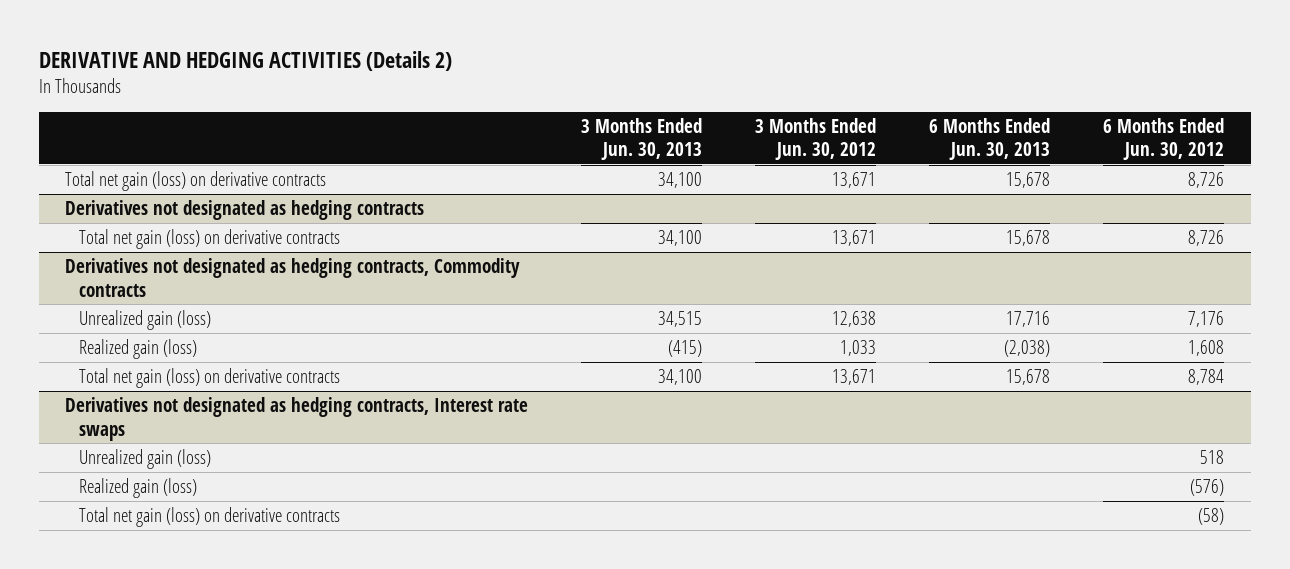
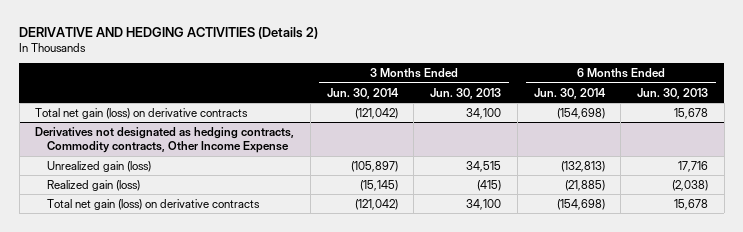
- | 3 Months Ended Jun. 30, 2013 | 3 Months Ended Jun. 30, 2012 | 6 Months Ended Jun. 30, 2013 | 6 Months Ended Jun. 30, 2012
+ | 3 Months Ended Jun. 30, 2014 | 3 Months Ended Jun. 30, 2013 | 6 Months Ended Jun. 30, 2014 | 6 Months Ended Jun. 30, 2013
- Derivatives not designated as hedging contracts
- Total net gain (loss) on derivative contracts | 34,100 | 13,671 | 15,678 | 8,726
- Derivatives not designated as hedging contracts, Commodity contracts
+ Derivatives not designated as hedging contracts, Commodity contracts, Other Income Expense
- Derivatives not designated as hedging contracts, Interest rate swaps
- Unrealized gain (loss) | | | | 518
- Realized gain (loss) | | | | (576)
- Total net gain (loss) on derivative contracts | | | | (58)

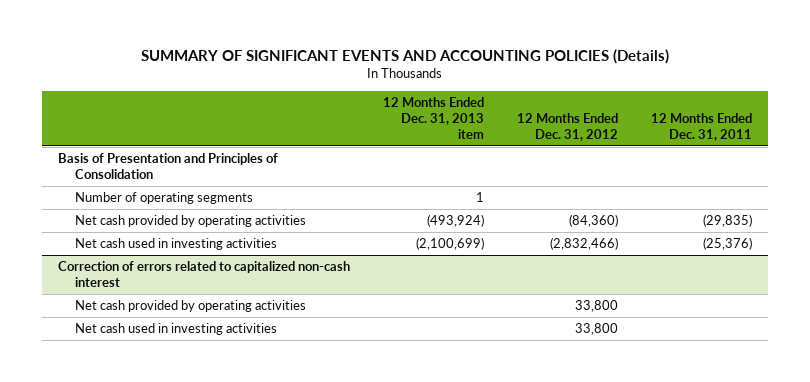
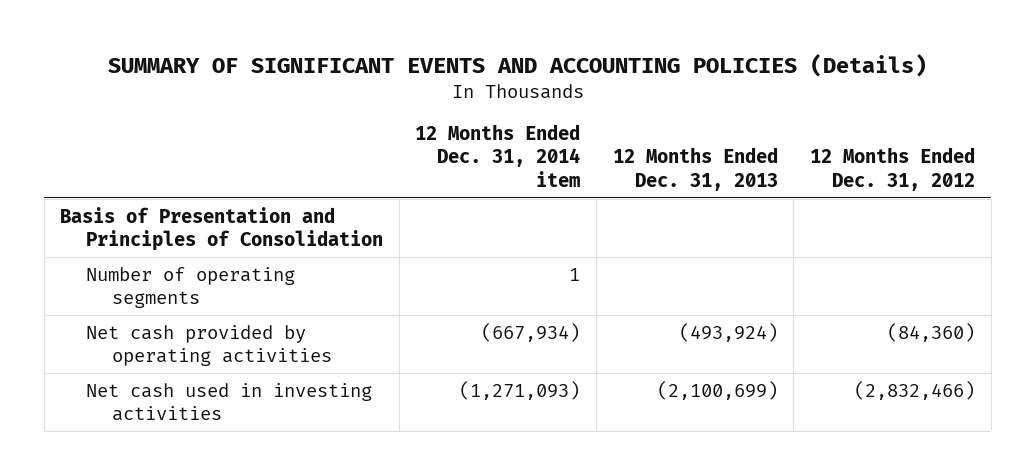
- | 12 Months Ended Dec. 31, 2013 item | 12 Months Ended Dec. 31, 2012 | 12 Months Ended Dec. 31, 2011
+ | 12 Months Ended Dec. 31, 2014 item | 12 Months Ended Dec. 31, 2013 | 12 Months Ended Dec. 31, 2012
- Correction of errors related to capitalized non-cash interest
- Net cash provided by operating activities | | 33,800 |
- Net cash used in investing activities | | 33,800 |

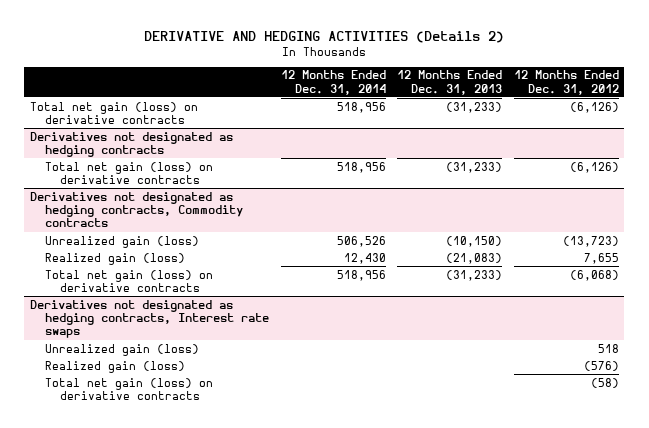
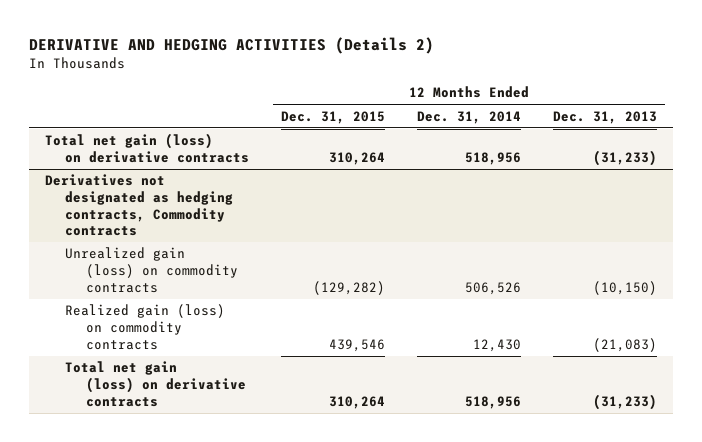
- | 12 Months Ended Dec. 31, 2014 | 12 Months Ended Dec. 31, 2013 | 12 Months Ended Dec. 31, 2012
+ | 12 Months Ended Dec. 31, 2015 | 12 Months Ended Dec. 31, 2014 | 12 Months Ended Dec. 31, 2013
- Derivatives not designated as hedging contracts
- Total net gain (loss) on derivative contracts | 518,956 | (31,233) | (6,126)
@ Derivatives not designated as hedging contracts, Commodity contracts
- Unrealized gain (loss) | 506,526 | (10,150) | (13,723)
- Realized gain (loss) | 12,430 | (21,083) | 7,655
+ Unrealized gain (loss) on commodity contracts | (129,282) | 506,526 | (10,150)
+ Realized gain (loss) on commodity contracts | 439,546 | 12,430 | (21,083)
- Derivatives not designated as hedging contracts, Interest rate swaps
- Unrealized gain (loss) | | | 518
- Realized gain (loss) | | | (576)
- Total net gain (loss) on derivative contracts | | | (58)

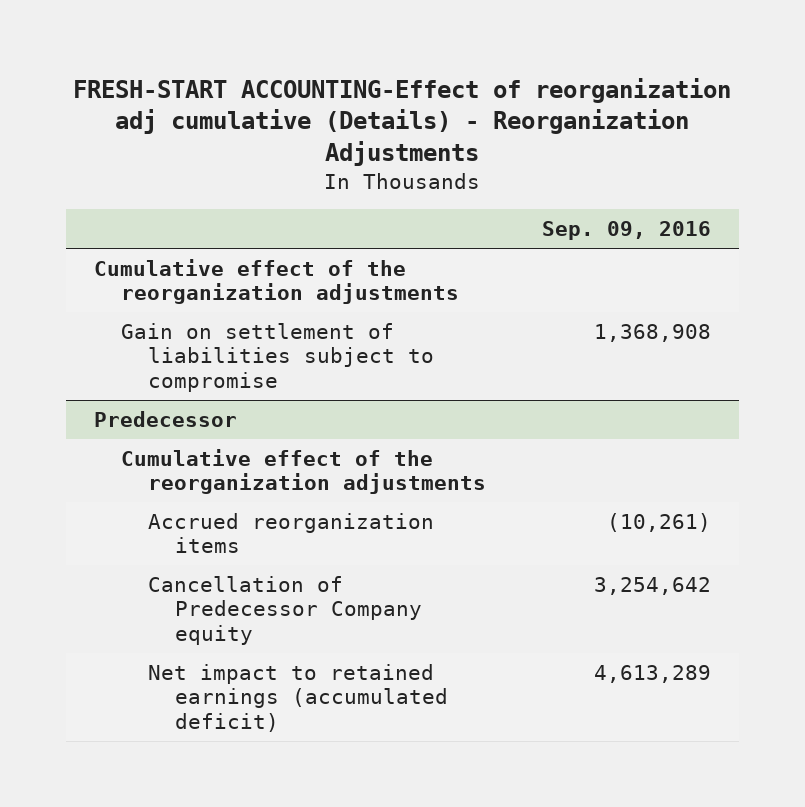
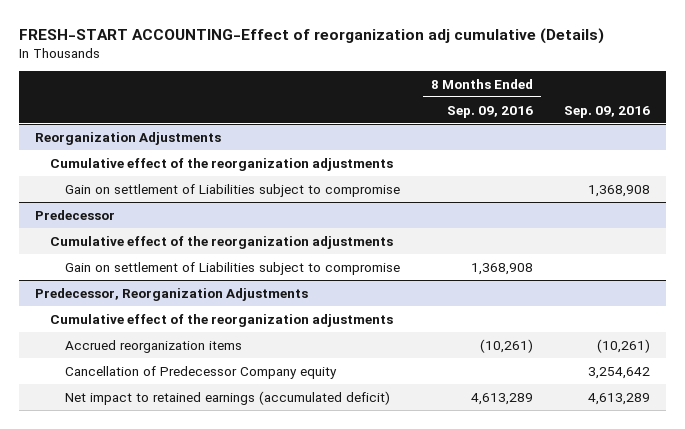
- FRESH-START ACCOUNTING-Effect of reorganization adj cumulative (Details) - Reorganization Adjustments
+ FRESH-START ACCOUNTING-Effect of reorganization adj cumulative (Details)
- | Sep. 09, 2016
+ | 8 Months Ended Sep. 09, 2016 | Sep. 09, 2016
+ Reorganization Adjustments
- Gain on settlement of liabilities subject to compromise | 1,368,908
+ Gain on settlement of Liabilities subject to compromise | | 1,368,908
@ Predecessor
+ Gain on settlement of Liabilities subject to compromise | 1,368,908 |
+ Predecessor, Reorganization Adjustments
+ Cumulative effect of the reorganization adjustments

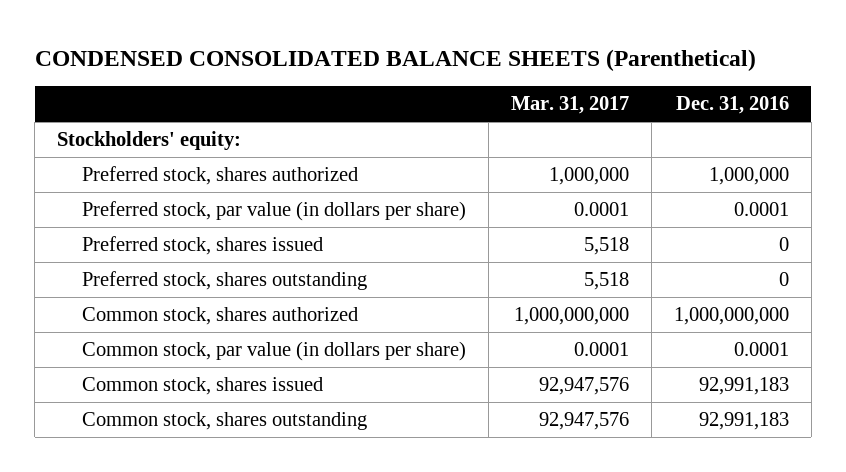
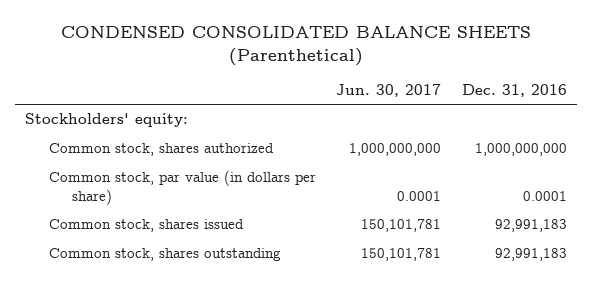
- | Mar. 31, 2017 | Dec. 31, 2016
+ | Jun. 30, 2017 | Dec. 31, 2016
- Preferred stock, shares authorized | 1,000,000 | 1,000,000
- Preferred stock, par value (in dollars per share) | 0.0001 | 0.0001
- Preferred stock, shares issued | 5,518 | 0
- Preferred stock, shares outstanding | 5,518 | 0

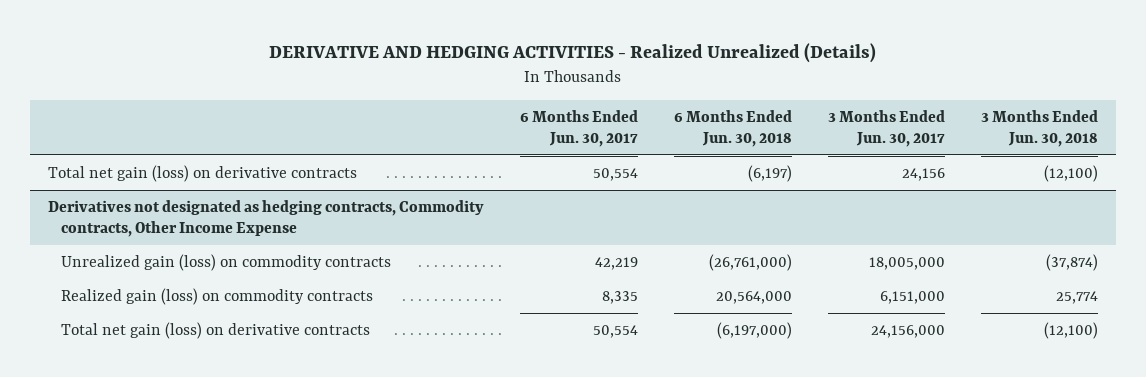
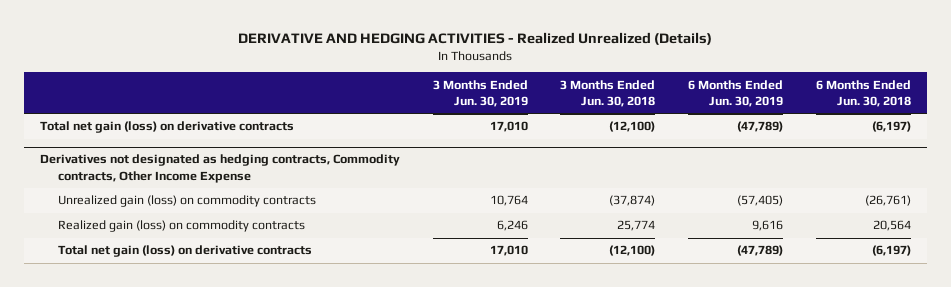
- | 6 Months Ended Jun. 30, 2017 | 6 Months Ended Jun. 30, 2018 | 3 Months Ended Jun. 30, 2017 | 3 Months Ended Jun. 30, 2018
+ | 3 Months Ended Jun. 30, 2019 | 3 Months Ended Jun. 30, 2018 | 6 Months Ended Jun. 30, 2019 | 6 Months Ended Jun. 30, 2018
@ Derivatives not designated as hedging contracts, Commodity contracts, Other Income Expense
- Unrealized gain (loss) on commodity contracts | 42,219 | (26,761,000) | 18,005,000 | (37,874)
- Realized gain (loss) on commodity contracts | 8,335 | 20,564,000 | 6,151,000 | 25,774
- Total net gain (loss) on derivative contracts | 50,554 | (6,197,000) | 24,156,000 | (12,100)
+ Unrealized gain (loss) on commodity contracts | 10,764 | (37,874) | (57,405) | (26,761)
+ Realized gain (loss) on commodity contracts | 6,246 | 25,774 | 9,616 | 20,564
+ Total net gain (loss) on derivative contracts | 17,010 | (12,100) | (47,789) | (6,197)

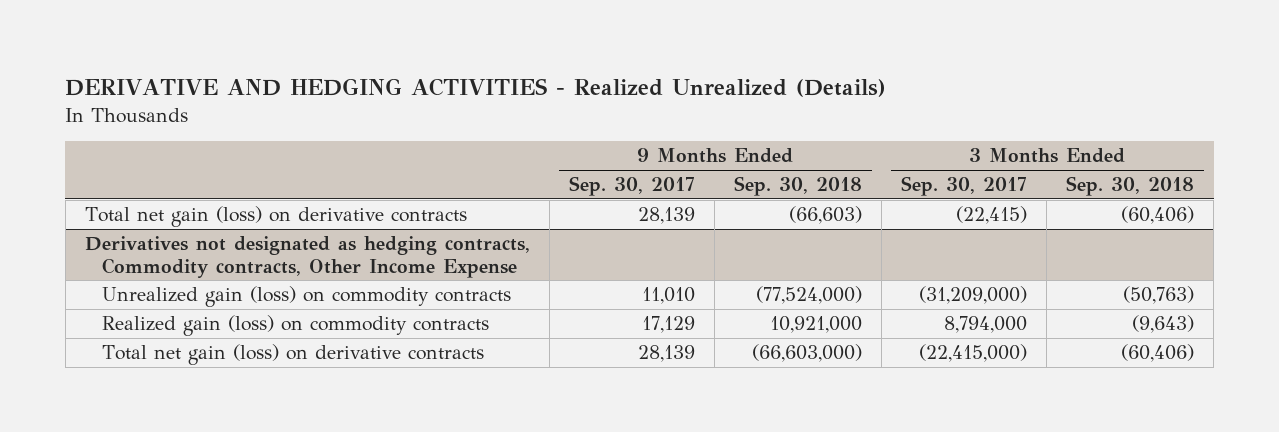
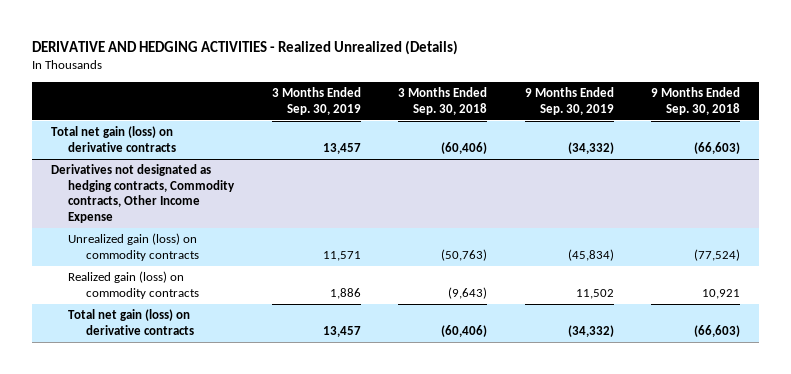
- | 9 Months Ended Sep. 30, 2017 | 9 Months Ended Sep. 30, 2018 | 3 Months Ended Sep. 30, 2017 | 3 Months Ended Sep. 30, 2018
+ | 3 Months Ended Sep. 30, 2019 | 3 Months Ended Sep. 30, 2018 | 9 Months Ended Sep. 30, 2019 | 9 Months Ended Sep. 30, 2018
@ Derivatives not designated as hedging contracts, Commodity contracts, Other Income Expense
- Unrealized gain (loss) on commodity contracts | 11,010 | (77,524,000) | (31,209,000) | (50,763)
- Realized gain (loss) on commodity contracts | 17,129 | 10,921,000 | 8,794,000 | (9,643)
- Total net gain (loss) on derivative contracts | 28,139 | (66,603,000) | (22,415,000) | (60,406)
+ Unrealized gain (loss) on commodity contracts | 11,571 | (50,763) | (45,834) | (77,524)
+ Realized gain (loss) on commodity contracts | 1,886 | (9,643) | 11,502 | 10,921
+ Total net gain (loss) on derivative contracts | 13,457 | (60,406) | (34,332) | (66,603)

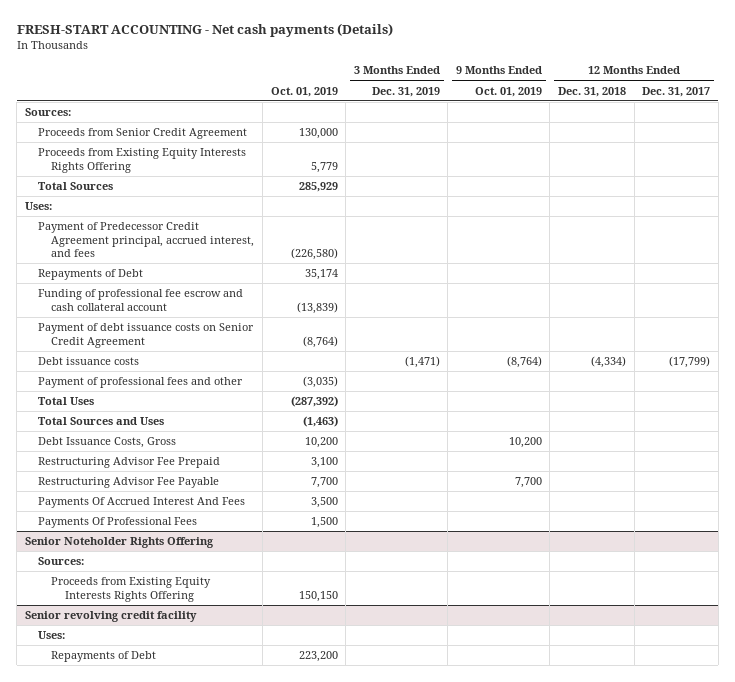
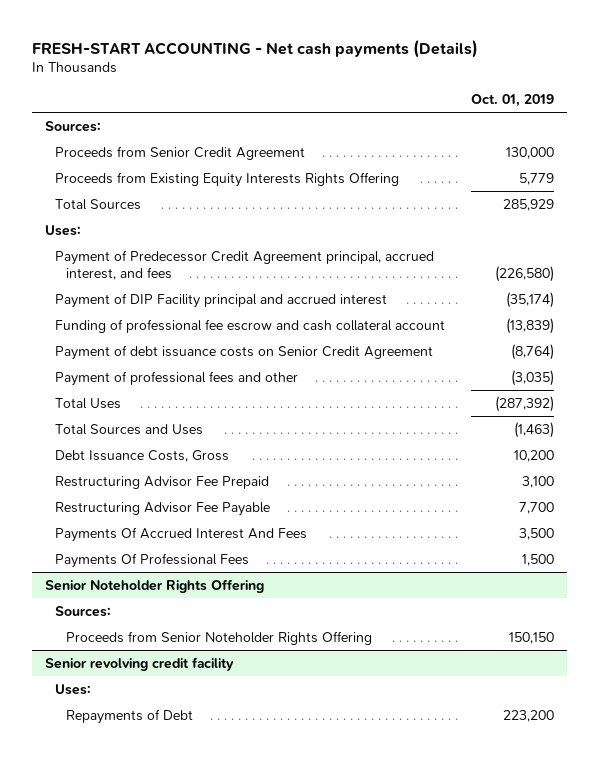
- | Oct. 01, 2019 | 3 Months Ended Dec. 31, 2019 | 9 Months Ended Oct. 01, 2019 | 12 Months Ended Dec. 31, 2018 | 12 Months Ended Dec. 31, 2017
+ | Oct. 01, 2019
- Repayments of Debt | 35,174 | | | |
+ Payment of DIP Facility principal and accrued interest | (35,174)
- Debt issuance costs | | (1,471) | (8,764) | (4,334) | (17,799)
@ Senior Noteholder Rights Offering
- Proceeds from Existing Equity Interests Rights Offering | 150,150 | | | |
+ Proceeds from Senior Noteholder Rights Offering | 150,150

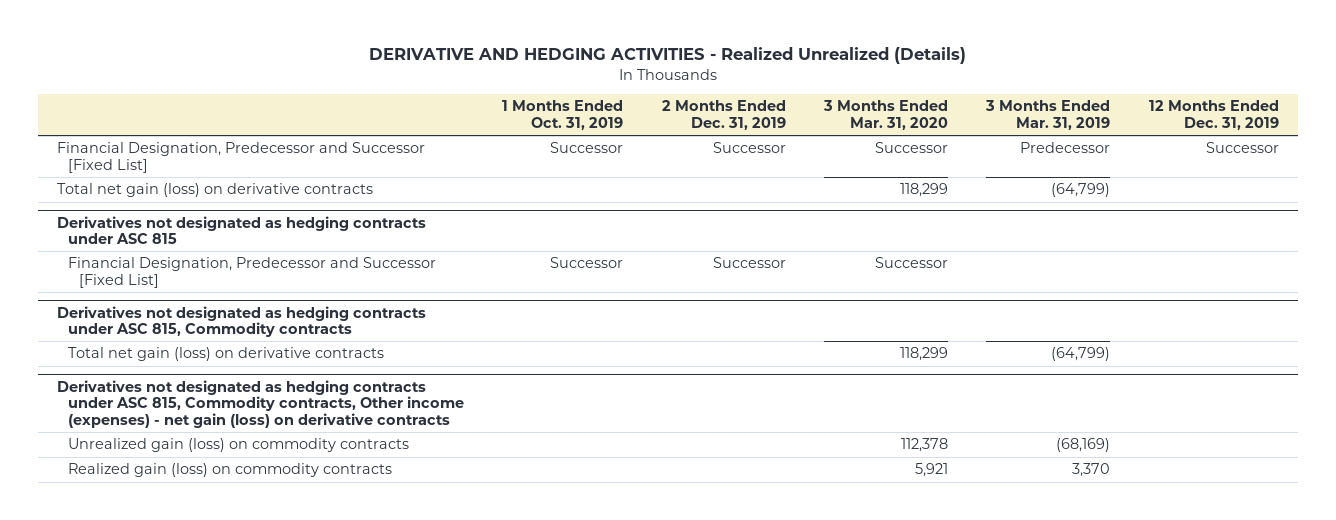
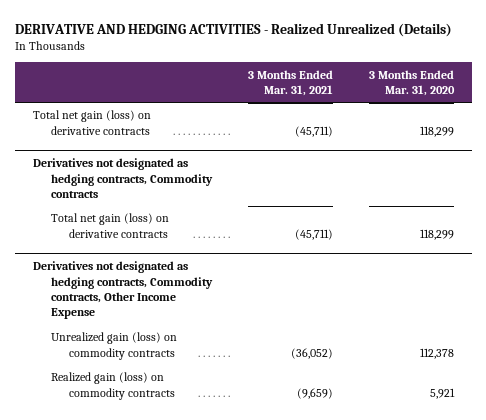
- | 1 Months Ended Oct. 31, 2019 | 2 Months Ended Dec. 31, 2019 | 3 Months Ended Mar. 31, 2020 | 3 Months Ended Mar. 31, 2019 | 12 Months Ended Dec. 31, 2019
+ | 3 Months Ended Mar. 31, 2021 | 3 Months Ended Mar. 31, 2020
- Financial Designation, Predecessor and Successor [Fixed List] | Successor | Successor | Successor | Predecessor | Successor
- Derivatives not designated as hedging contracts under ASC 815
- Financial Designation, Predecessor and Successor [Fixed List] | Successor | Successor | Successor | |
- Derivatives not designated as hedging contracts under ASC 815, Commodity contracts
+ Derivatives not designated as hedging contracts, Commodity contracts
- Derivatives not designated as hedging contracts under ASC 815, Commodity contracts, Other income (expenses) - net gain (loss) on derivative contracts
+ Derivatives not designated as hedging contracts, Commodity contracts, Other Income Expense

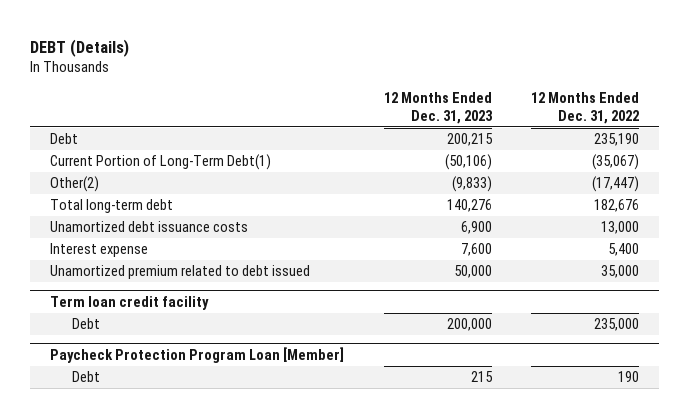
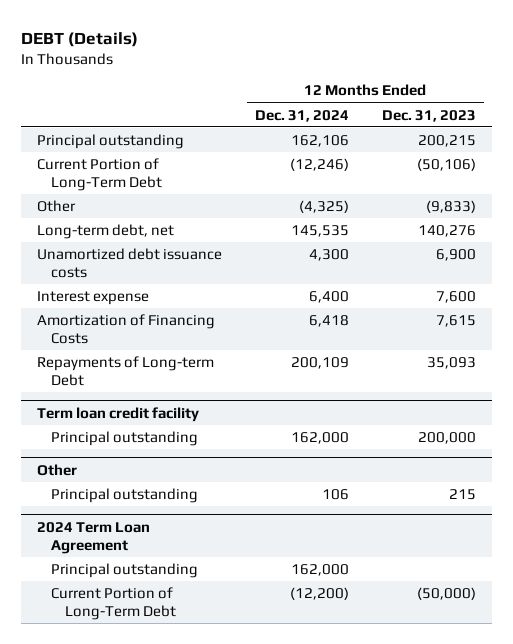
- | 12 Months Ended Dec. 31, 2023 | 12 Months Ended Dec. 31, 2022
+ | 12 Months Ended Dec. 31, 2024 | 12 Months Ended Dec. 31, 2023
- Debt | 200,215 | 235,190
- Current Portion of Long-Term Debt(1) | (50,106) | (35,067)
- Other(2) | (9,833) | (17,447)
- Total long-term debt | 140,276 | 182,676
+ Principal outstanding | 162,106 | 200,215
+ Current Portion of Long-Term Debt | (12,246) | (50,106)
+ Other | (4,325) | (9,833)
+ Long-term debt, net | 145,535 | 140,276
- Unamortized premium related to debt issued | 50,000 | 35,000
+ Amortization of Financing Costs | 6,418 | 7,615
+ Repayments of Long-term Debt | 200,109 | 35,093
@ Term loan credit facility
- Debt | 200,000 | 235,000
- Paycheck Protection Program Loan [Member]
- Debt | 215 | 190
@ Term loan credit facility
+ Principal outstanding | 162,000 | 200,000
+ Other
+ Principal outstanding | 106 | 215
+ 2024 Term Loan Agreement
+ Principal outstanding | 162,000 |
+ Current Portion of Long-Term Debt | (12,200) | (50,000)

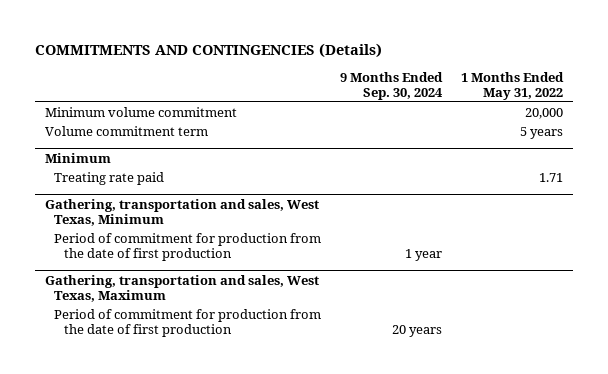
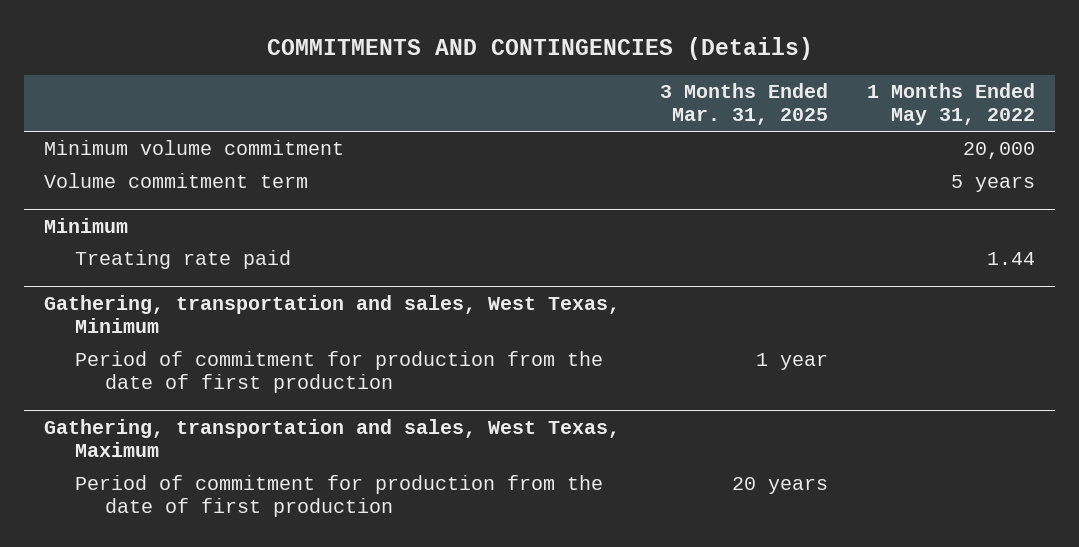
- | 9 Months Ended Sep. 30, 2024 | 1 Months Ended May 31, 2022
+ | 3 Months Ended Mar. 31, 2025 | 1 Months Ended May 31, 2022
@ Minimum
- Treating rate paid | | 1.71
+ Treating rate paid | | 1.44

